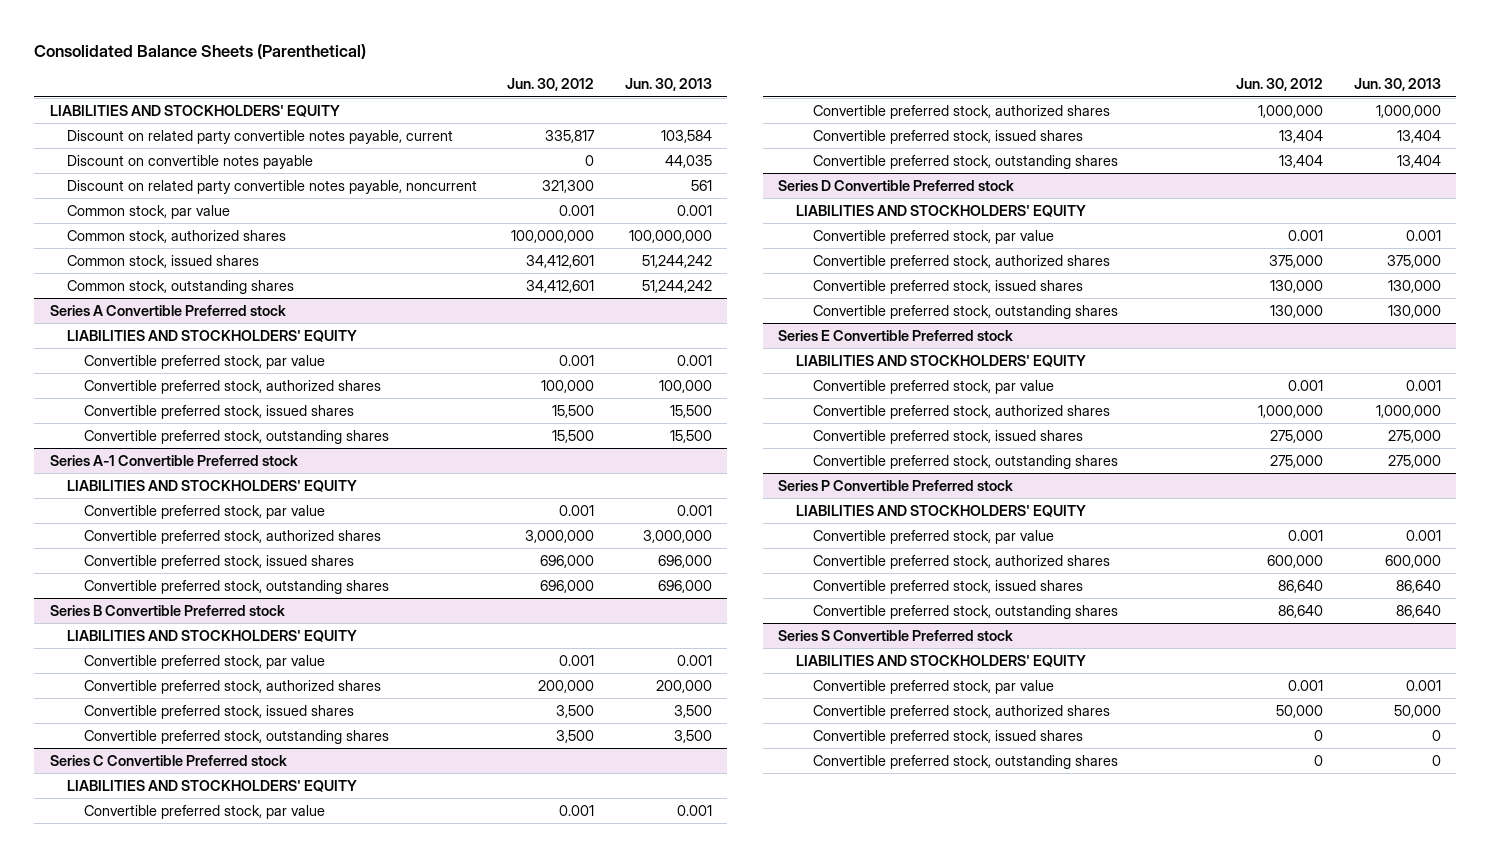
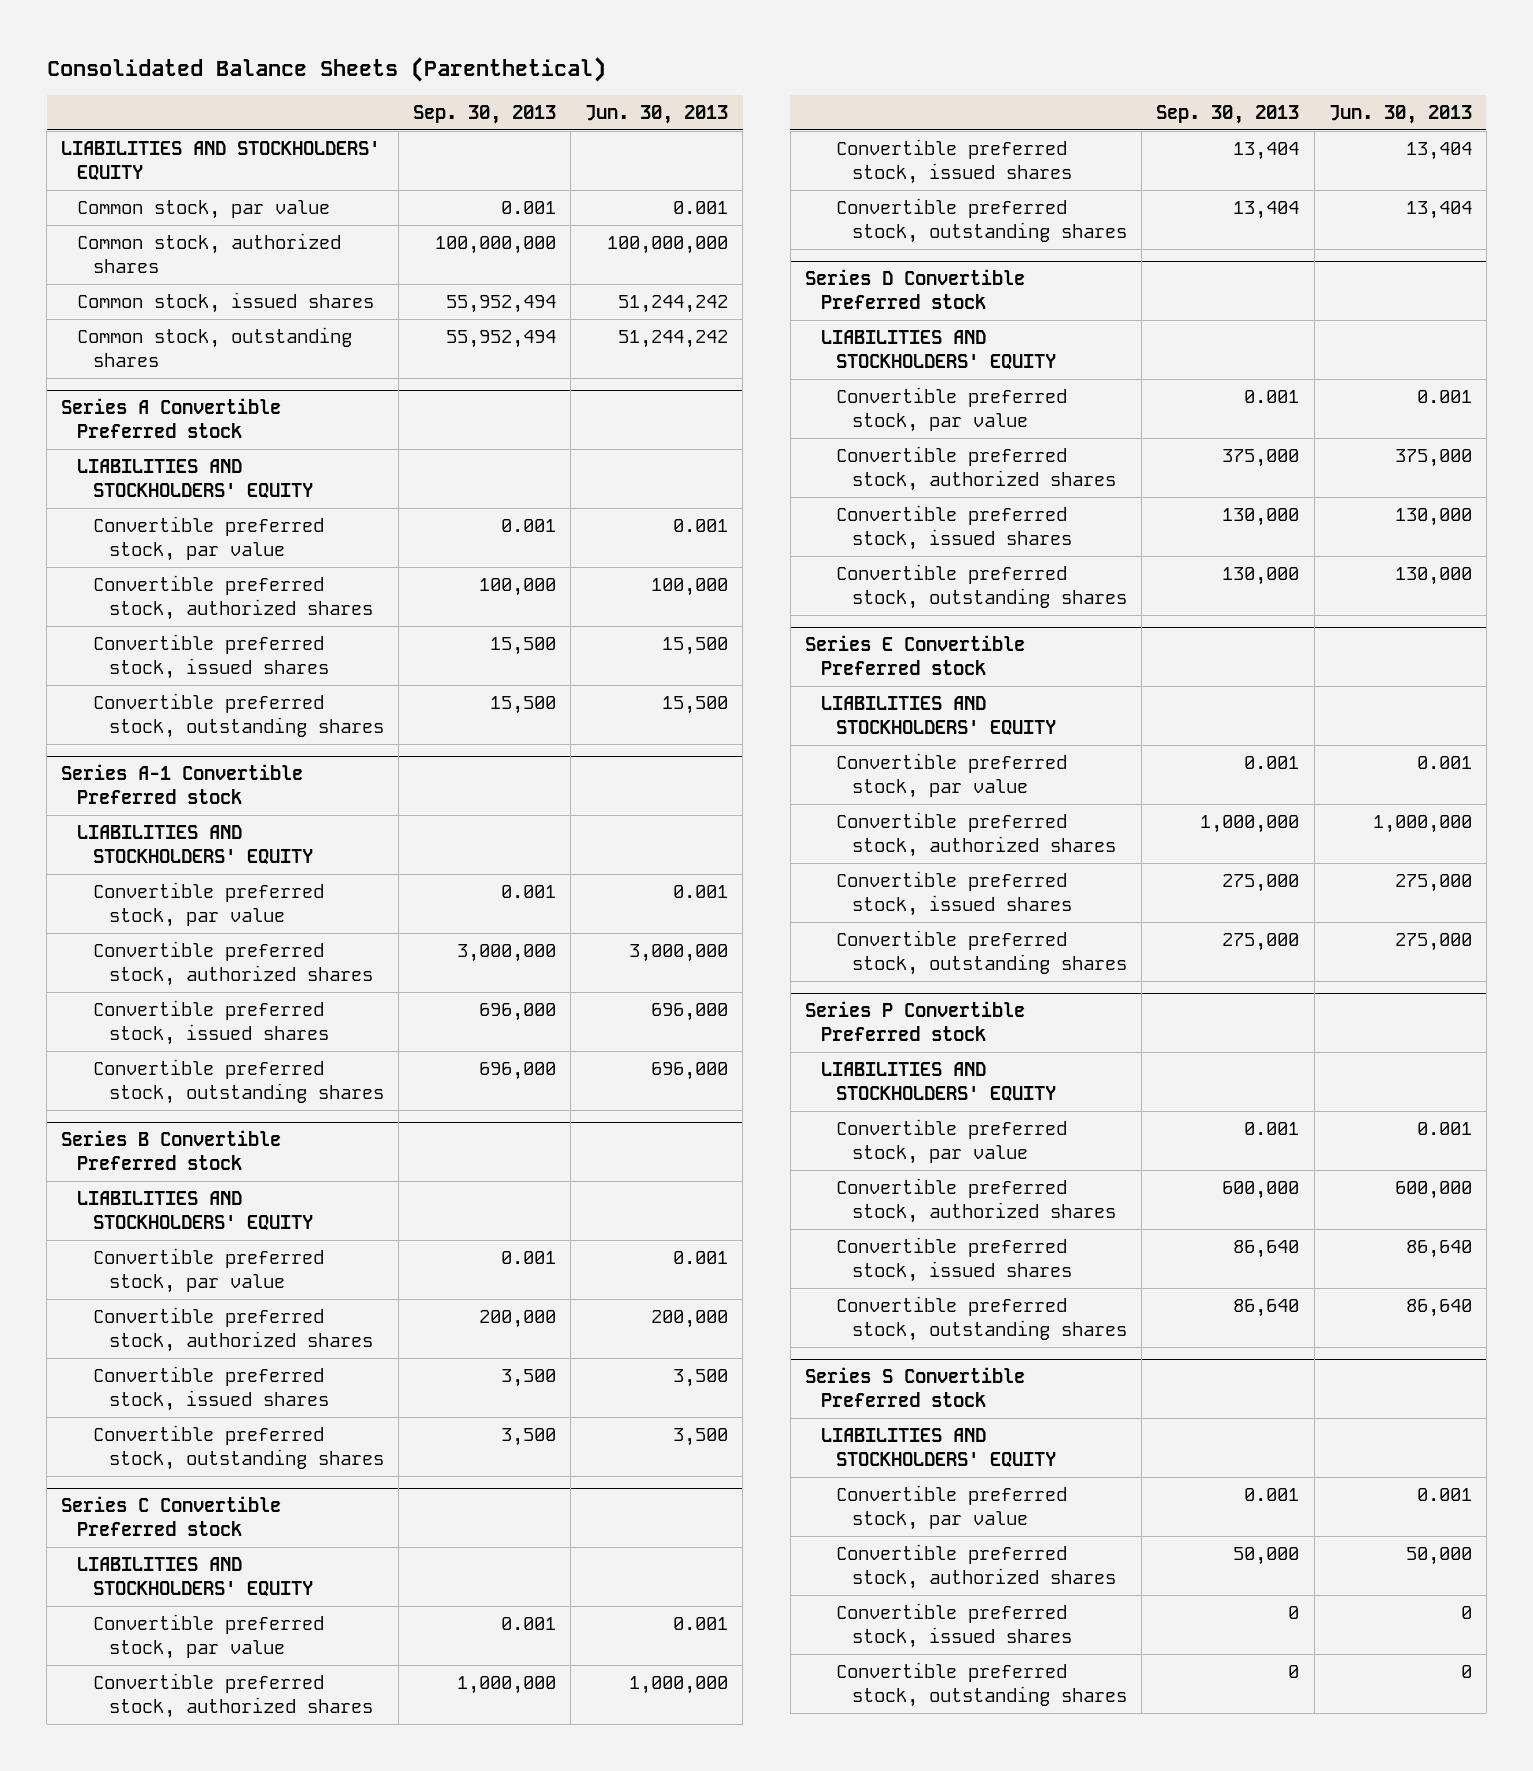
- | Jun. 30, 2012 | Jun. 30, 2013
+ | Sep. 30, 2013 | Jun. 30, 2013
- Discount on related party convertible notes payable, current | 335,817 | 103,584
- Discount on convertible notes payable | 0 | 44,035
- Discount on related party convertible notes payable, noncurrent | 321,300 | 561

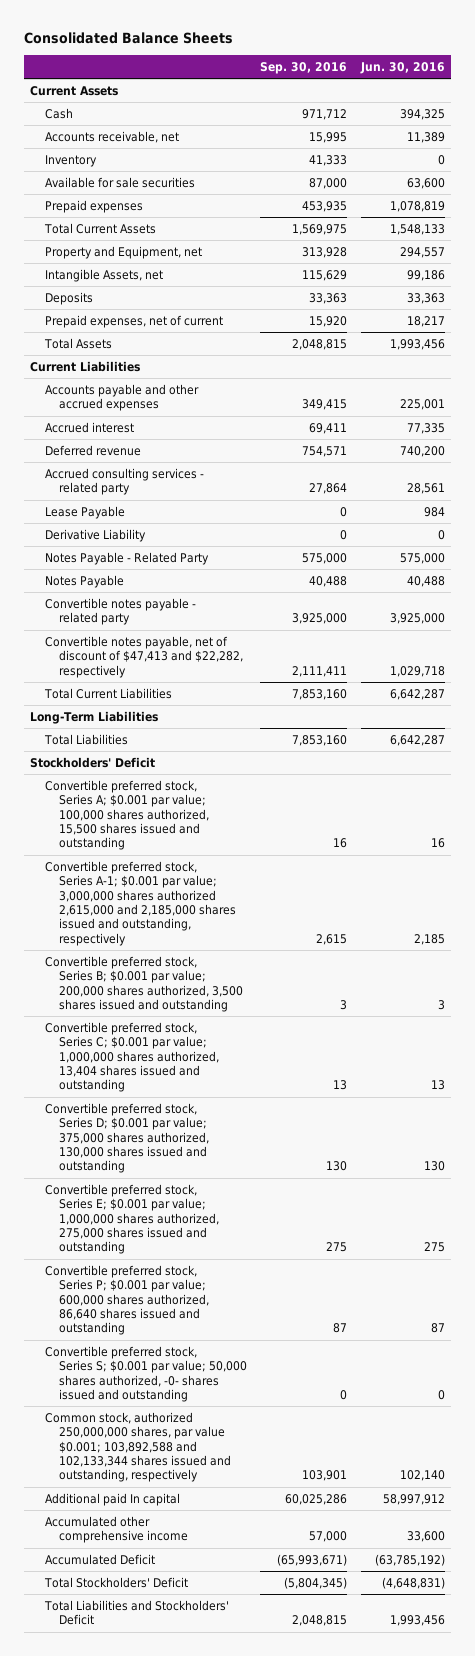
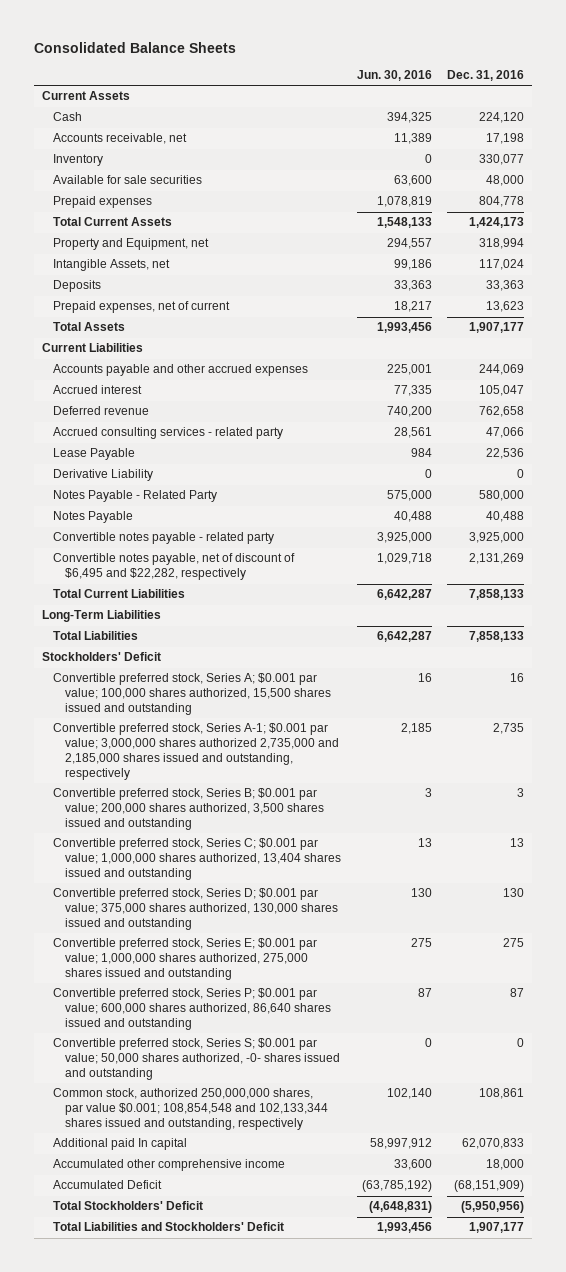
- | Sep. 30, 2016 | Jun. 30, 2016
+ | Jun. 30, 2016 | Dec. 31, 2016
- Convertible notes payable, net of discount of $47,413 and $22,282, respectively | 2,111,411 | 1,029,718
+ Convertible notes payable, net of discount of $6,495 and $22,282, respectively | 1,029,718 | 2,131,269
- Convertible preferred stock, Series A-1; $0.001 par value; 3,000,000 shares authorized 2,615,000 and 2,185,000 shares issued and outstanding, respectively | 2,615 | 2,185
+ Convertible preferred stock, Series A-1; $0.001 par value; 3,000,000 shares authorized 2,735,000 and 2,185,000 shares issued and outstanding, respectively | 2,185 | 2,735
- Common stock, authorized 250,000,000 shares, par value $0.001; 103,892,588 and 102,133,344 shares issued and outstanding, respectively | 103,901 | 102,140
+ Common stock, authorized 250,000,000 shares, par value $0.001; 108,854,548 and 102,133,344 shares issued and outstanding, respectively | 102,140 | 108,861

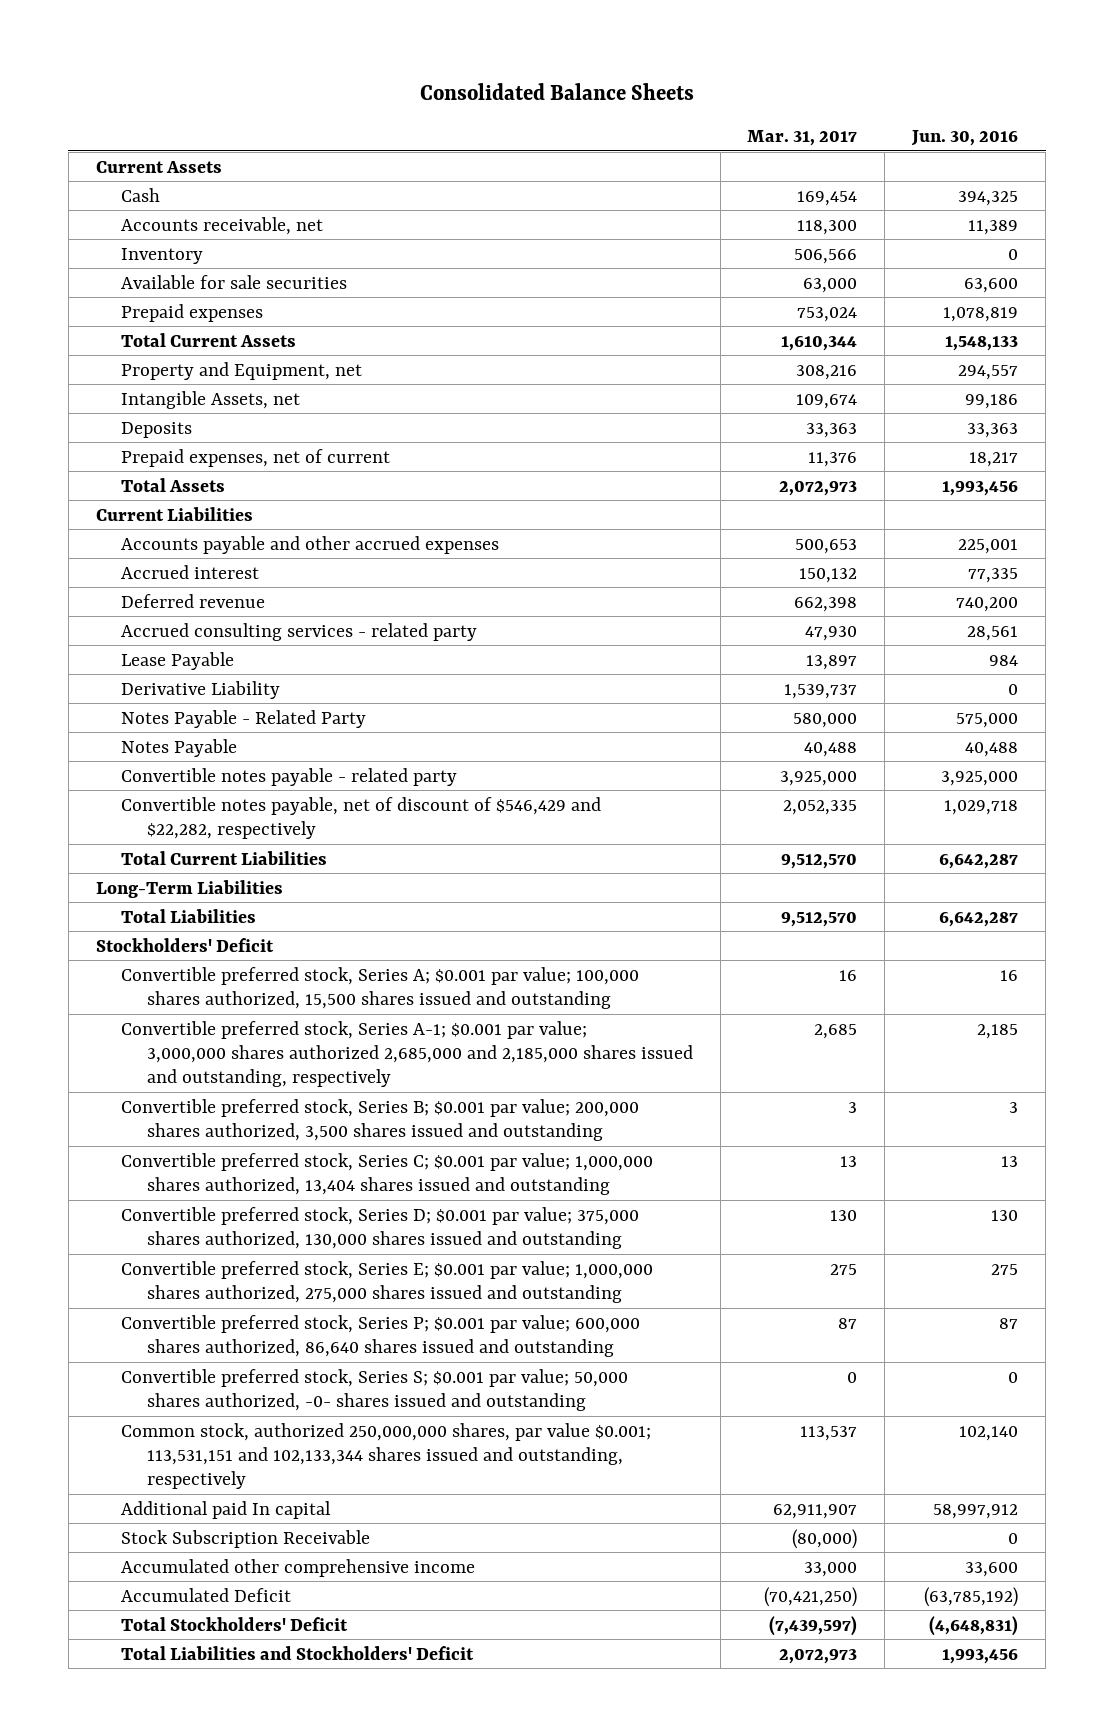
- | Jun. 30, 2016 | Dec. 31, 2016
+ | Mar. 31, 2017 | Jun. 30, 2016
- Convertible notes payable, net of discount of $6,495 and $22,282, respectively | 1,029,718 | 2,131,269
+ Convertible notes payable, net of discount of $546,429 and $22,282, respectively | 2,052,335 | 1,029,718
- Convertible preferred stock, Series A-1; $0.001 par value; 3,000,000 shares authorized 2,735,000 and 2,185,000 shares issued and outstanding, respectively | 2,185 | 2,735
+ Convertible preferred stock, Series A-1; $0.001 par value; 3,000,000 shares authorized 2,685,000 and 2,185,000 shares issued and outstanding, respectively | 2,685 | 2,185
- Common stock, authorized 250,000,000 shares, par value $0.001; 108,854,548 and 102,133,344 shares issued and outstanding, respectively | 102,140 | 108,861
+ Common stock, authorized 250,000,000 shares, par value $0.001; 113,531,151 and 102,133,344 shares issued and outstanding, respectively | 113,537 | 102,140
+ Stock Subscription Receivable | (80,000) | 0

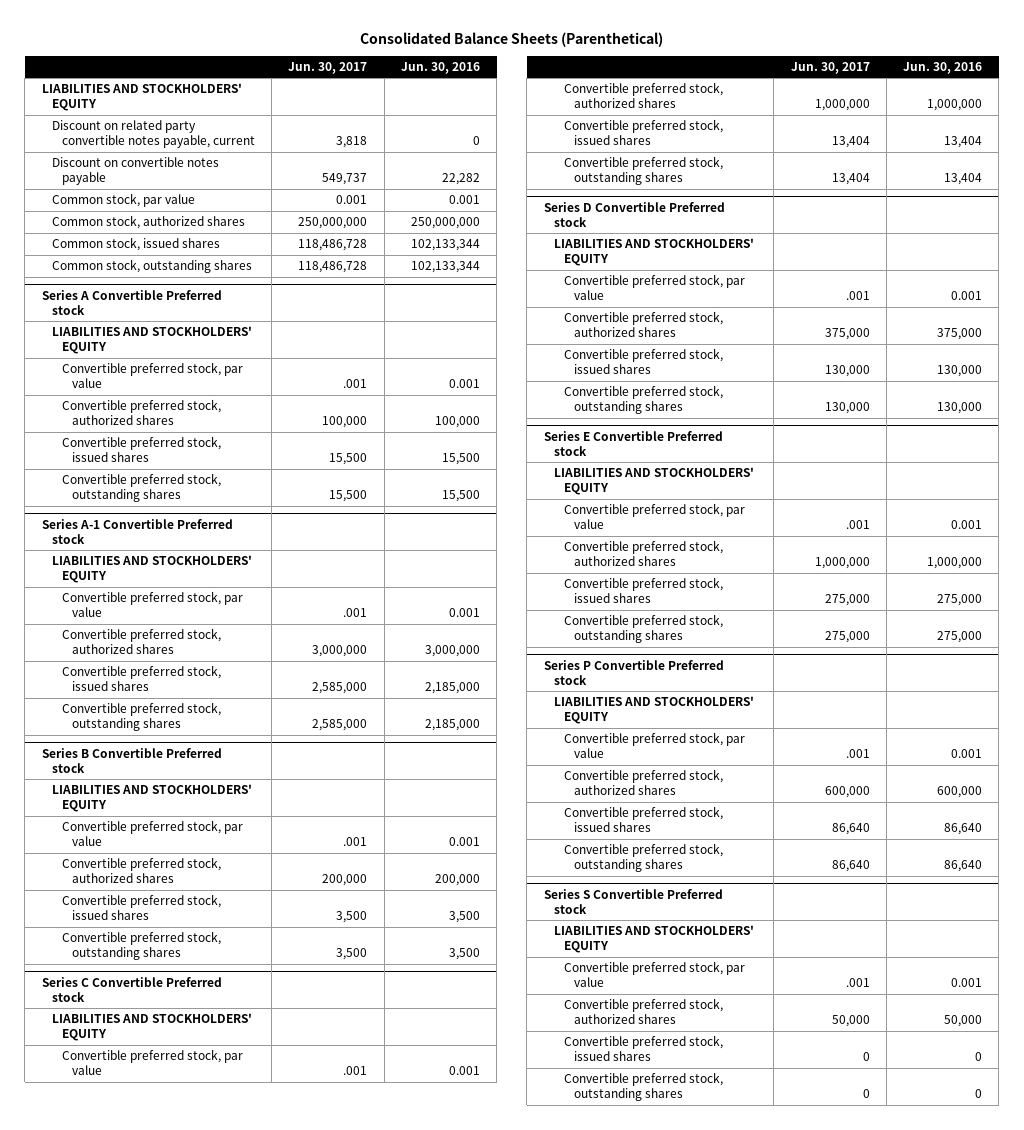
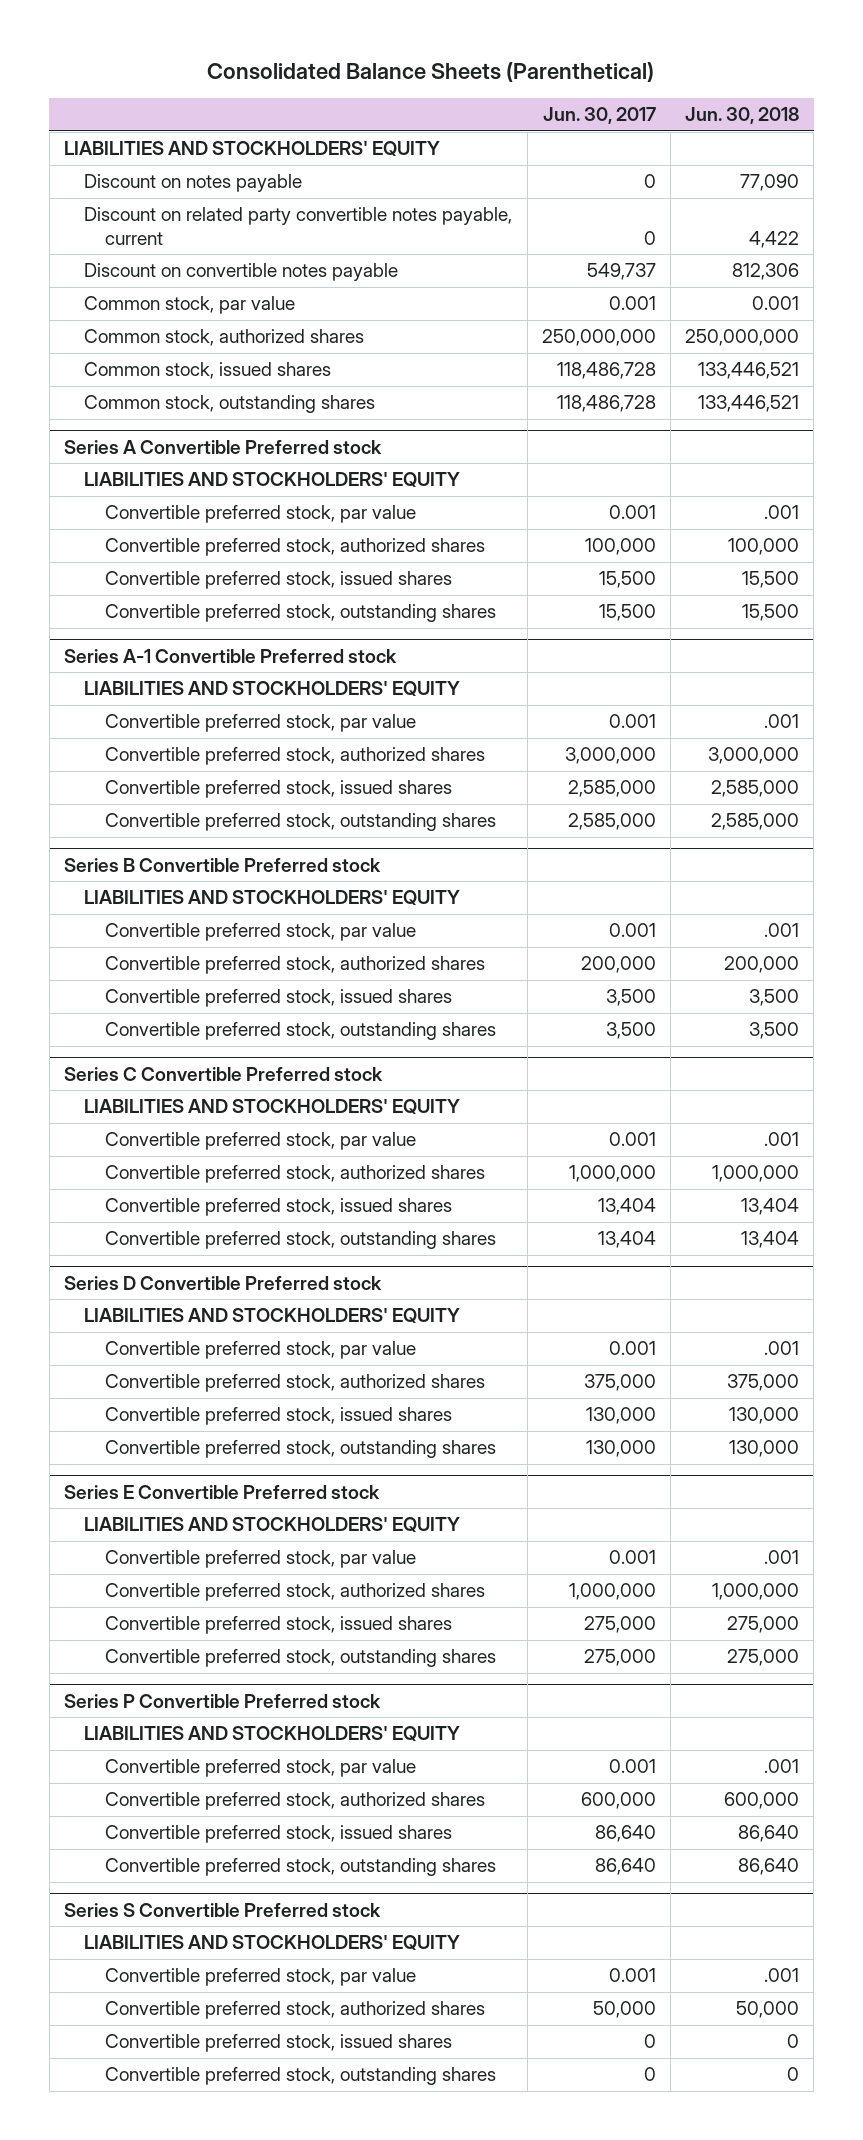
- | Jun. 30, 2017 | Jun. 30, 2016
+ | Jun. 30, 2017 | Jun. 30, 2018
- Discount on related party convertible notes payable, current | 3,818 | 0
+ Discount on notes payable | 0 | 77,090
+ Discount on related party convertible notes payable, current | 0 | 4,422
@ Series A Convertible Preferred stock
- Convertible preferred stock, par value | .001 | 0.001
+ Convertible preferred stock, par value | 0.001 | .001
@ Series A-1 Convertible Preferred stock
- Convertible preferred stock, par value | .001 | 0.001
+ Convertible preferred stock, par value | 0.001 | .001
@ Series B Convertible Preferred stock
- Convertible preferred stock, par value | .001 | 0.001
+ Convertible preferred stock, par value | 0.001 | .001
@ Series C Convertible Preferred stock
- Convertible preferred stock, par value | .001 | 0.001
+ Convertible preferred stock, par value | 0.001 | .001
@ Series D Convertible Preferred stock
- Convertible preferred stock, par value | .001 | 0.001
+ Convertible preferred stock, par value | 0.001 | .001
@ Series E Convertible Preferred stock
- Convertible preferred stock, par value | .001 | 0.001
+ Convertible preferred stock, par value | 0.001 | .001
@ Series P Convertible Preferred stock
- Convertible preferred stock, par value | .001 | 0.001
+ Convertible preferred stock, par value | 0.001 | .001
@ Series S Convertible Preferred stock
- Convertible preferred stock, par value | .001 | 0.001
+ Convertible preferred stock, par value | 0.001 | .001

